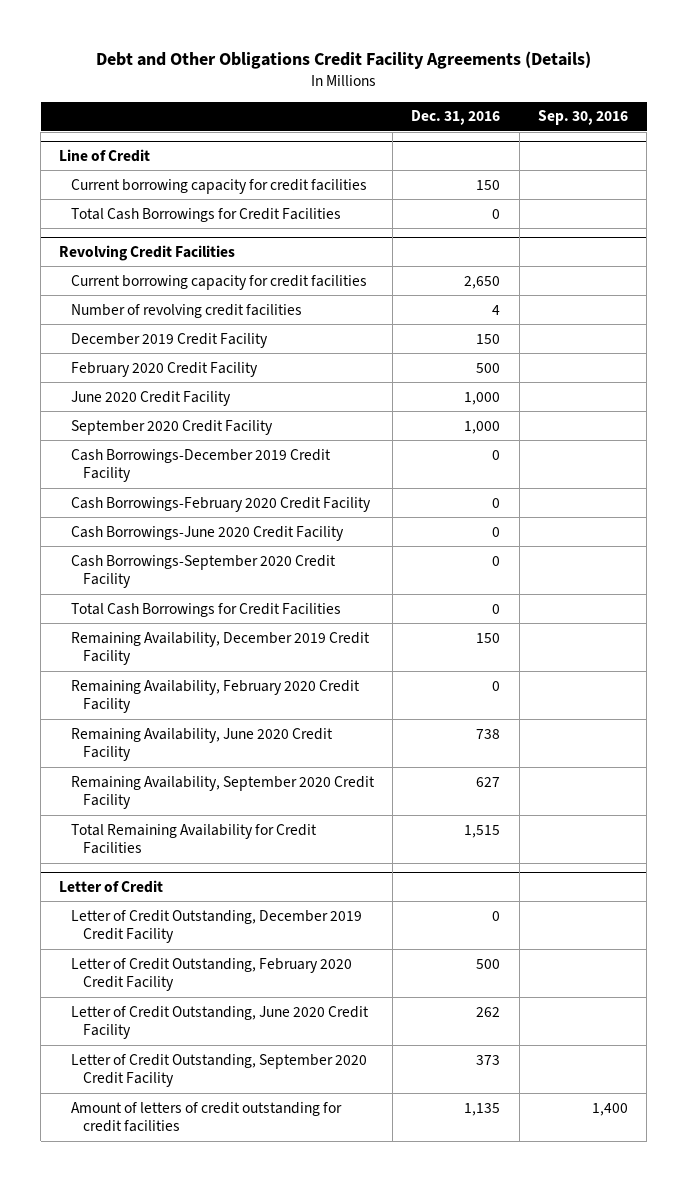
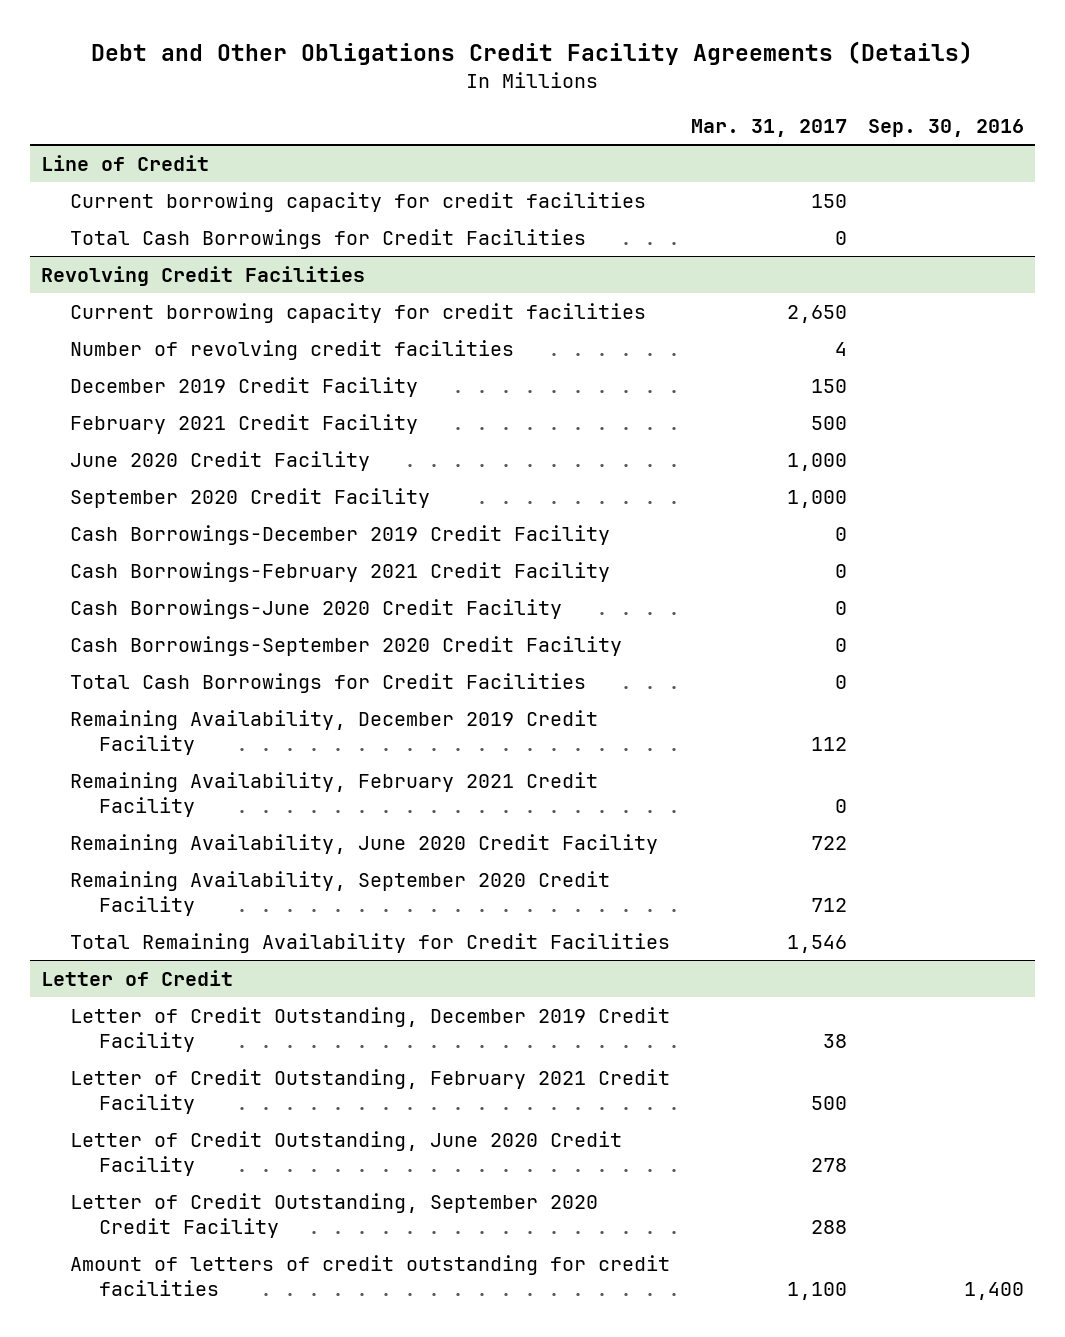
- | Dec. 31, 2016 | Sep. 30, 2016
+ | Mar. 31, 2017 | Sep. 30, 2016
@ Revolving Credit Facilities
- February 2020 Credit Facility | 500 |
+ February 2021 Credit Facility | 500 |
- Cash Borrowings-February 2020 Credit Facility | 0 |
+ Cash Borrowings-February 2021 Credit Facility | 0 |
- Remaining Availability, February 2020 Credit Facility | 0 |
+ Remaining Availability, February 2021 Credit Facility | 0 |
@ Letter of Credit
- Letter of Credit Outstanding, February 2020 Credit Facility | 500 |
+ Letter of Credit Outstanding, February 2021 Credit Facility | 500 |

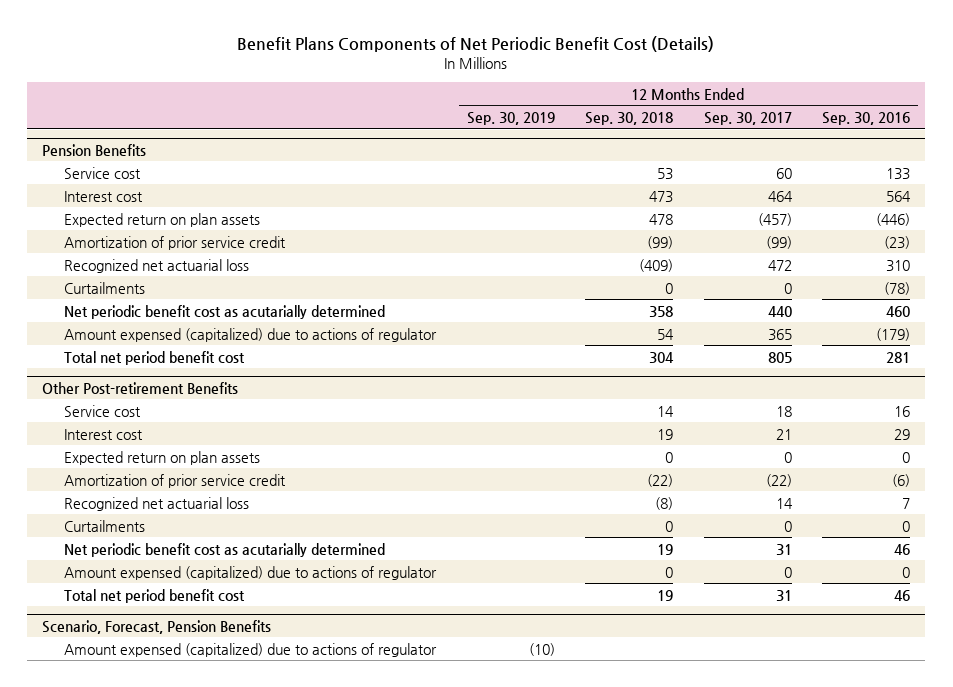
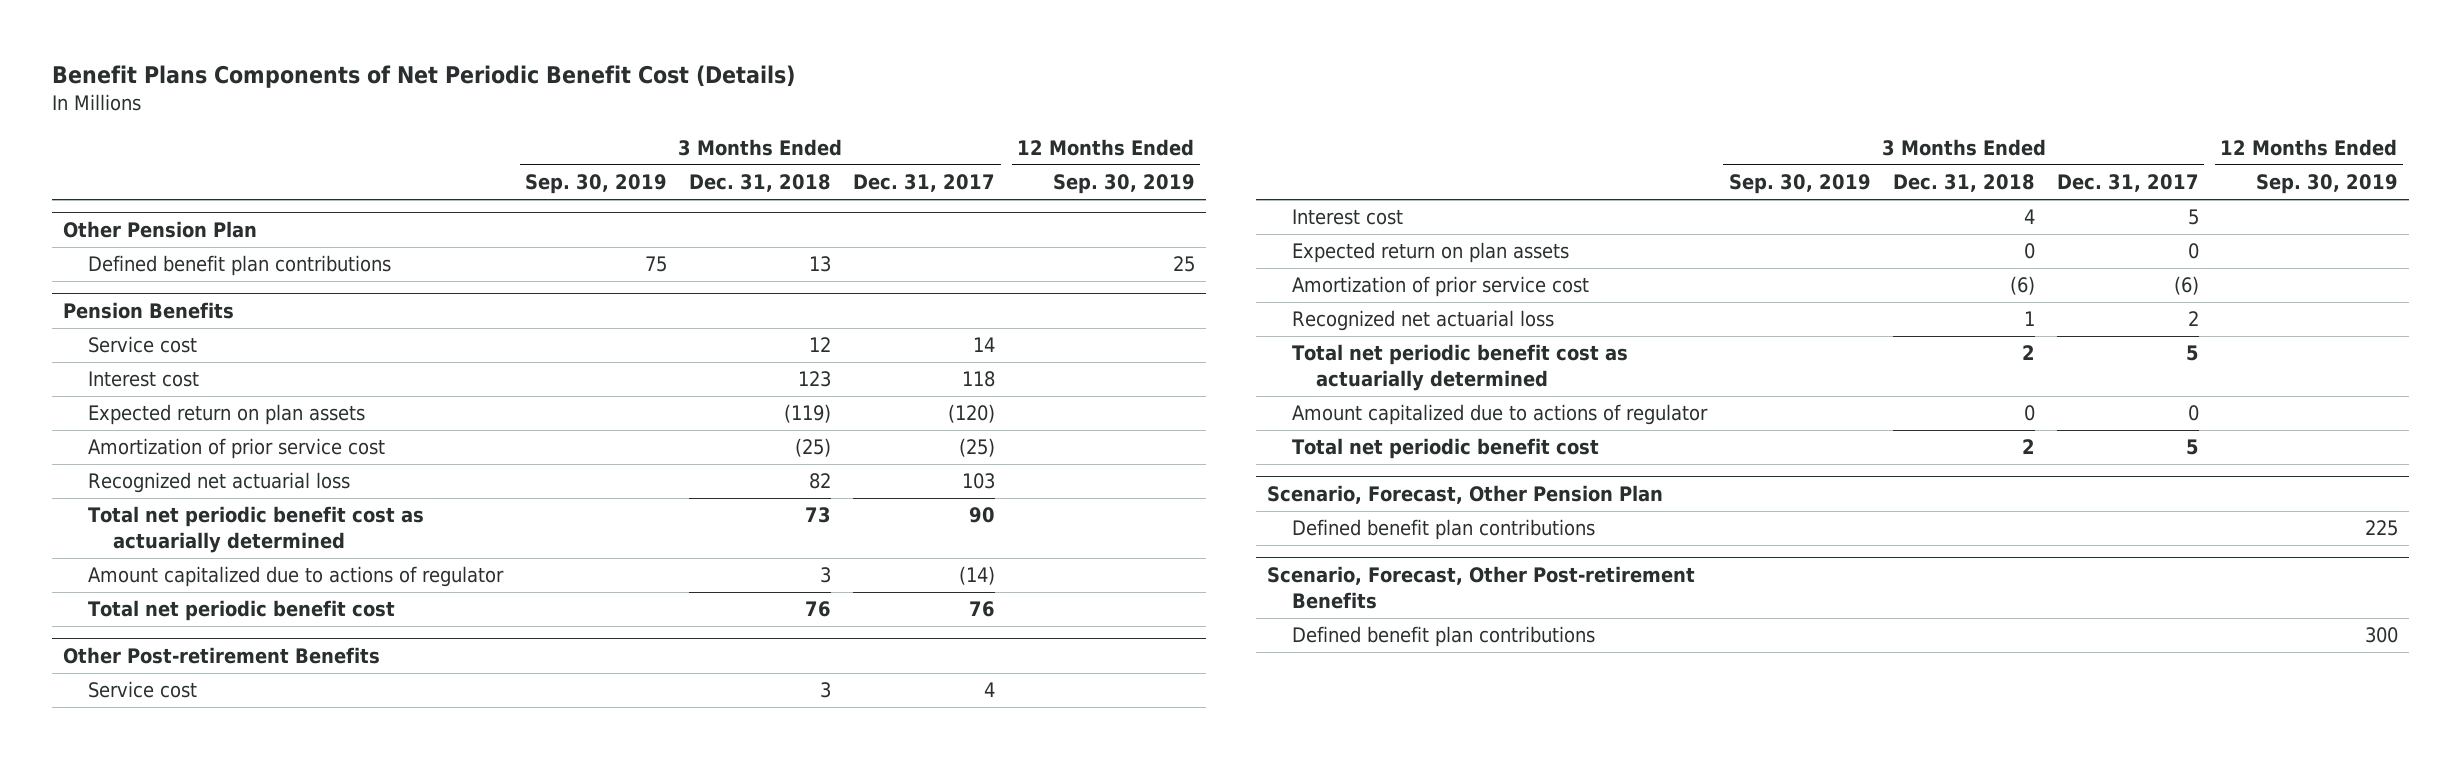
- | 12 Months Ended Sep. 30, 2019 | 12 Months Ended Sep. 30, 2018 | 12 Months Ended Sep. 30, 2017 | 12 Months Ended Sep. 30, 2016
+ | 3 Months Ended Sep. 30, 2019 | 3 Months Ended Dec. 31, 2018 | 3 Months Ended Dec. 31, 2017 | 12 Months Ended Sep. 30, 2019
+ Other Pension Plan
+ Defined benefit plan contributions | 75 | 13 | | 25
@ Pension Benefits
- Amortization of prior service credit | | (99) | (99) | (23)
+ Amortization of prior service cost | | (25) | (25) |
- Curtailments | | 0 | 0 | (78)
- Net periodic benefit cost as acutarially determined | | 358 | 440 | 460
- Amount expensed (capitalized) due to actions of regulator | | 54 | 365 | (179)
- Total net period benefit cost | | 304 | 805 | 281
+ Total net periodic benefit cost as actuarially determined | | 73 | 90 |
+ Amount capitalized due to actions of regulator | | 3 | (14) |
+ Total net periodic benefit cost | | 76 | 76 |
@ Other Post-retirement Benefits
- Amortization of prior service credit | | (22) | (22) | (6)
+ Amortization of prior service cost | | (6) | (6) |
- Curtailments | | 0 | 0 | 0
- Net periodic benefit cost as acutarially determined | | 19 | 31 | 46
- Amount expensed (capitalized) due to actions of regulator | | 0 | 0 | 0
- Total net period benefit cost | | 19 | 31 | 46
- Scenario, Forecast, Pension Benefits
- Amount expensed (capitalized) due to actions of regulator | (10) | | |
@ Other Post-retirement Benefits
+ Total net periodic benefit cost as actuarially determined | | 2 | 5 |
+ Amount capitalized due to actions of regulator | | 0 | 0 |
+ Total net periodic benefit cost | | 2 | 5 |
+ Scenario, Forecast, Other Pension Plan
+ Defined benefit plan contributions | | | | 225
+ Scenario, Forecast, Other Post-retirement Benefits
+ Defined benefit plan contributions | | | | 300

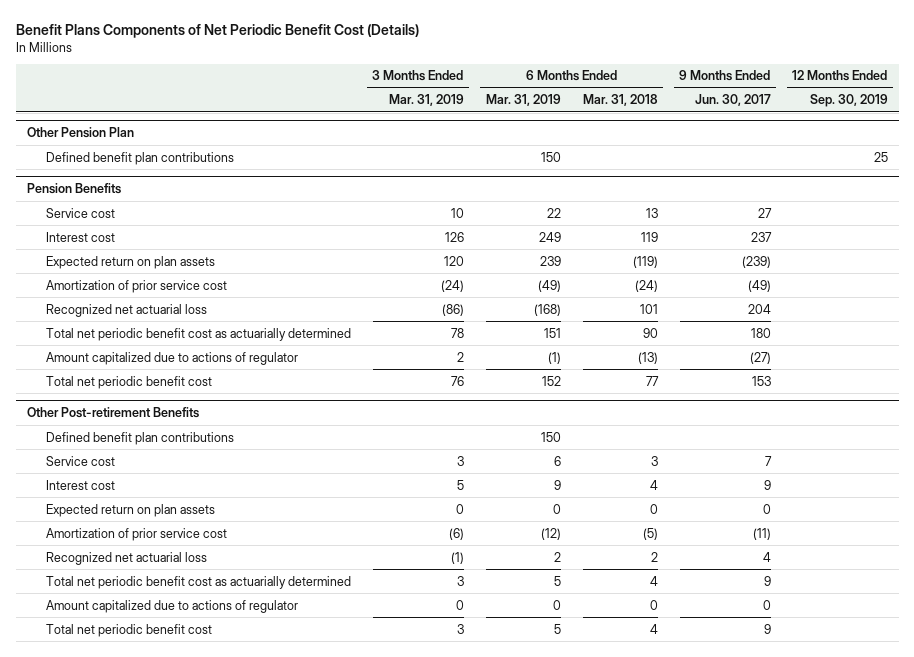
- | 3 Months Ended Sep. 30, 2019 | 3 Months Ended Dec. 31, 2018 | 3 Months Ended Dec. 31, 2017 | 12 Months Ended Sep. 30, 2019
+ | 3 Months Ended Mar. 31, 2019 | 6 Months Ended Mar. 31, 2019 | 6 Months Ended Mar. 31, 2018 | 9 Months Ended Jun. 30, 2017 | 12 Months Ended Sep. 30, 2019
@ Other Post-retirement Benefits
+ Defined benefit plan contributions | | 150 | | |
- Scenario, Forecast, Other Pension Plan
- Defined benefit plan contributions | | | | 225
- Scenario, Forecast, Other Post-retirement Benefits
- Defined benefit plan contributions | | | | 300

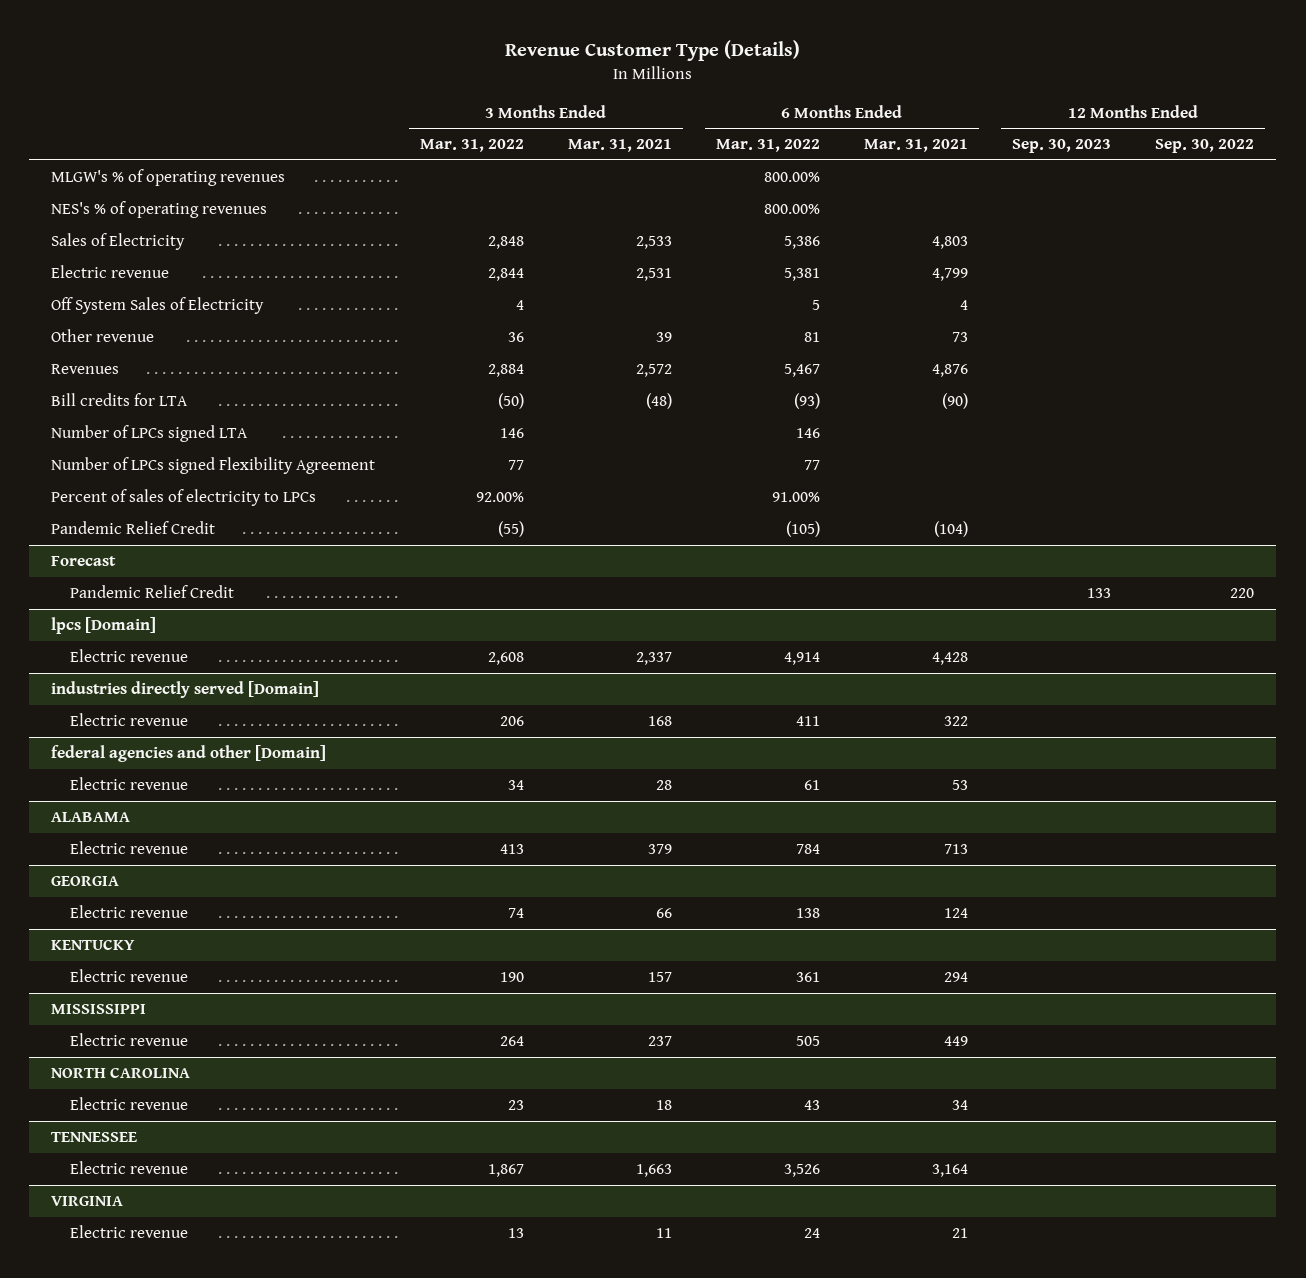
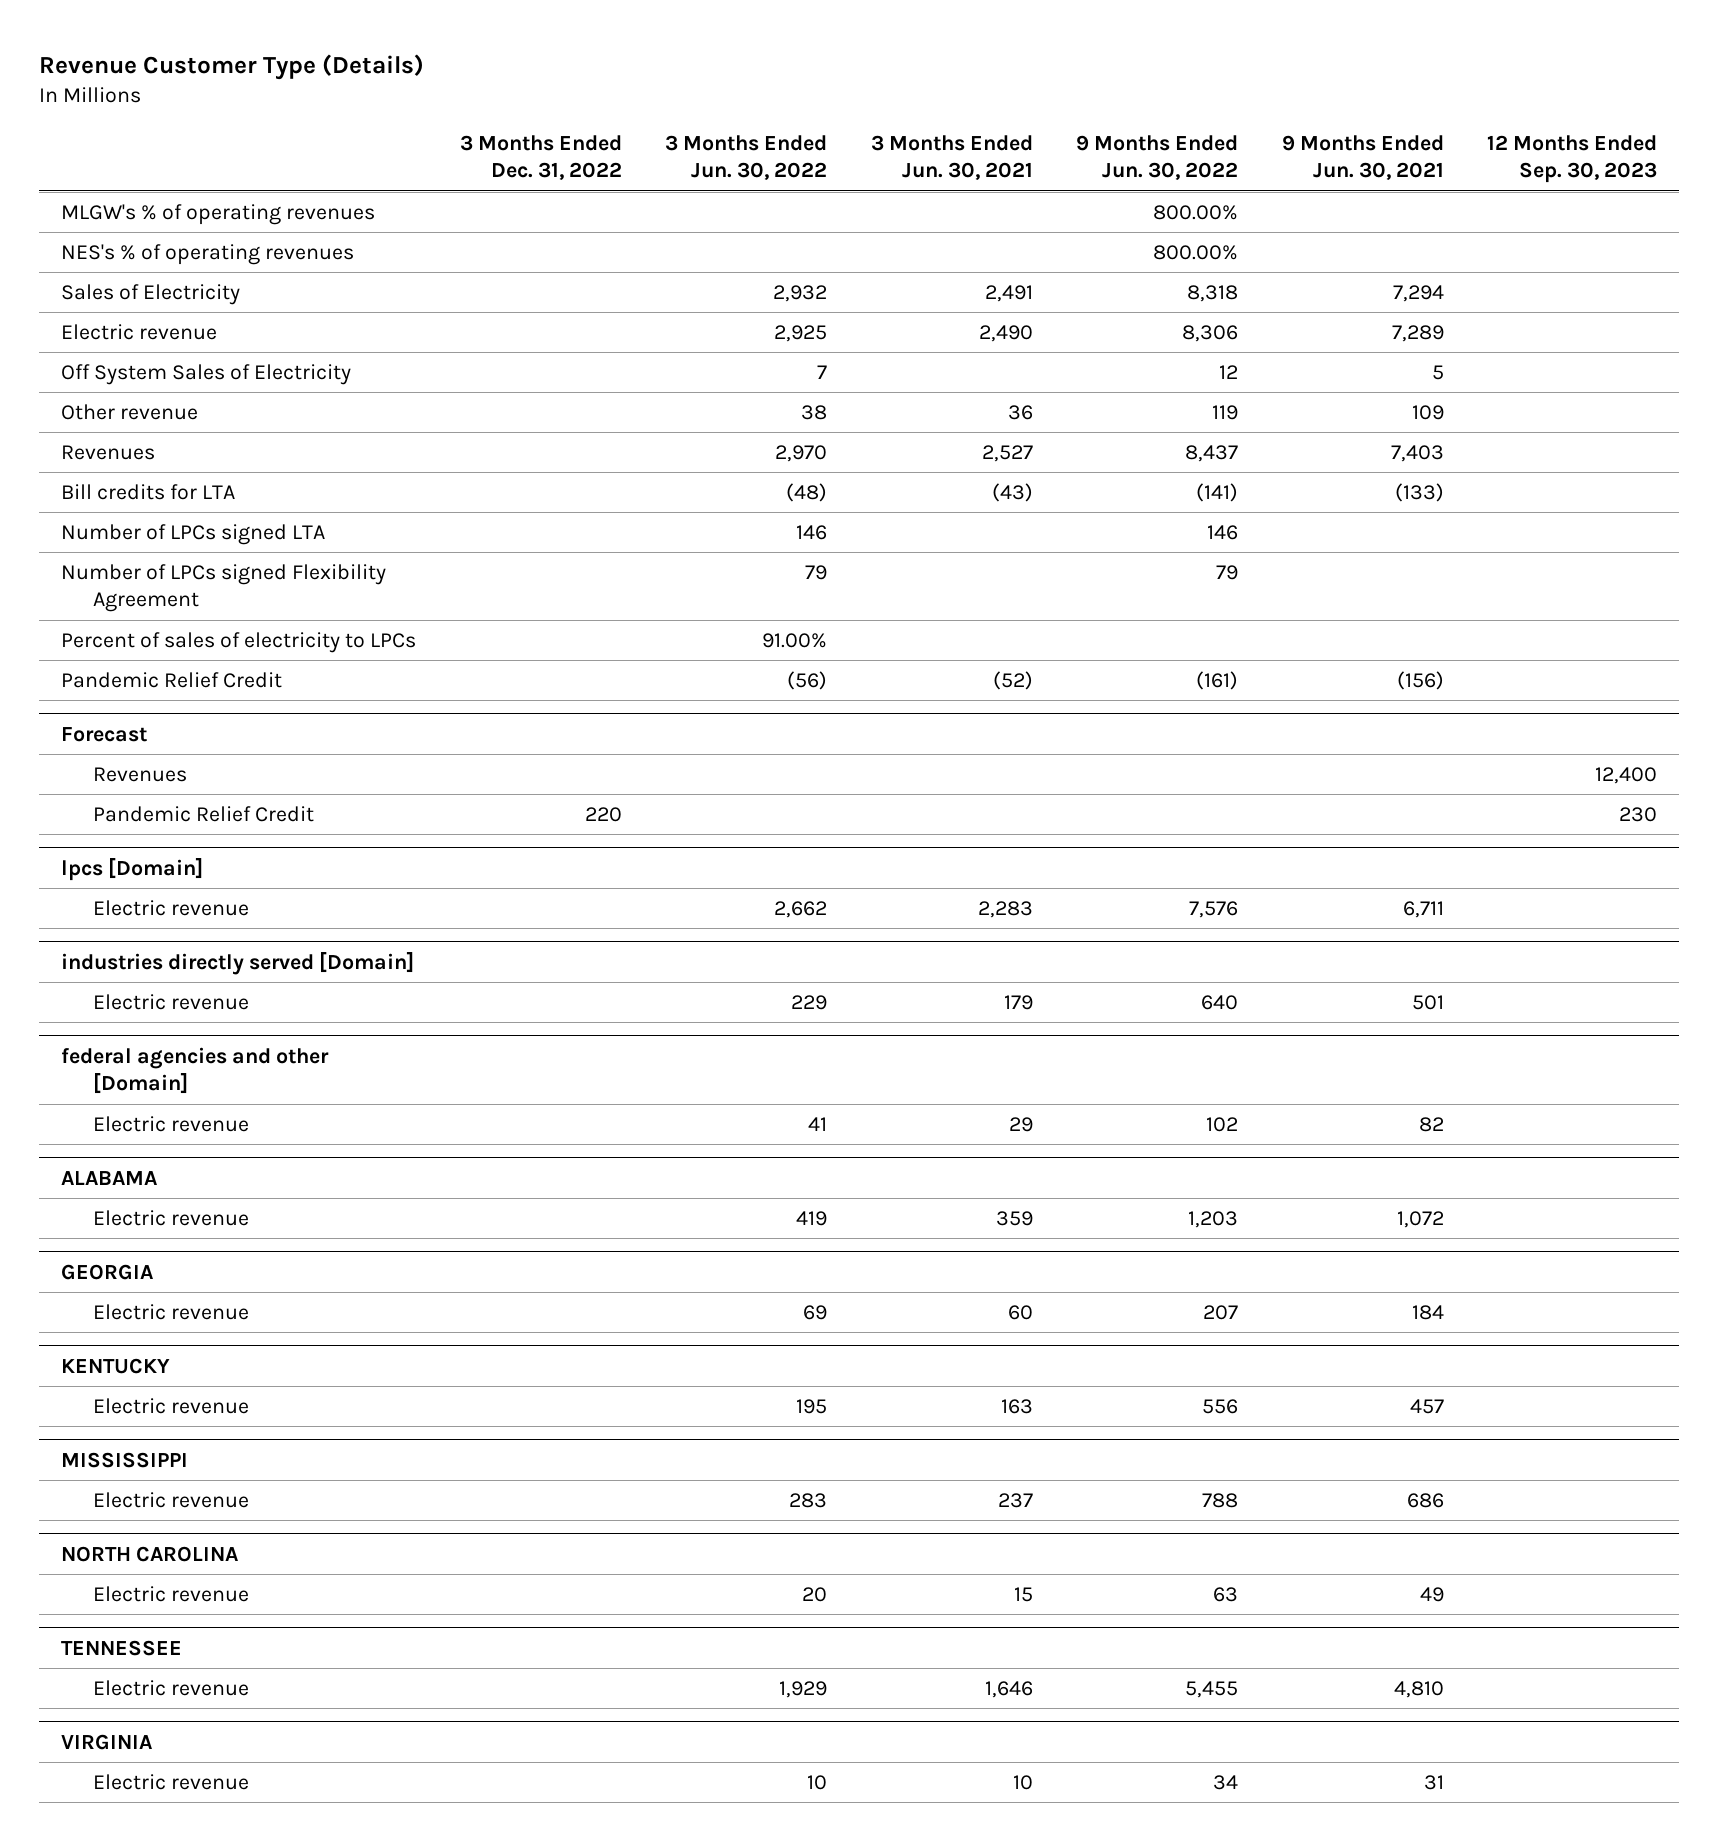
- | 3 Months Ended Mar. 31, 2022 | 3 Months Ended Mar. 31, 2021 | 6 Months Ended Mar. 31, 2022 | 6 Months Ended Mar. 31, 2021 | 12 Months Ended Sep. 30, 2023 | 12 Months Ended Sep. 30, 2022
+ | 3 Months Ended Dec. 31, 2022 | 3 Months Ended Jun. 30, 2022 | 3 Months Ended Jun. 30, 2021 | 9 Months Ended Jun. 30, 2022 | 9 Months Ended Jun. 30, 2021 | 12 Months Ended Sep. 30, 2023
@ Forecast
- Pandemic Relief Credit | | | | | 133 | 220
+ Revenues | | | | | | 12,400
+ Pandemic Relief Credit | 220 | | | | | 230

